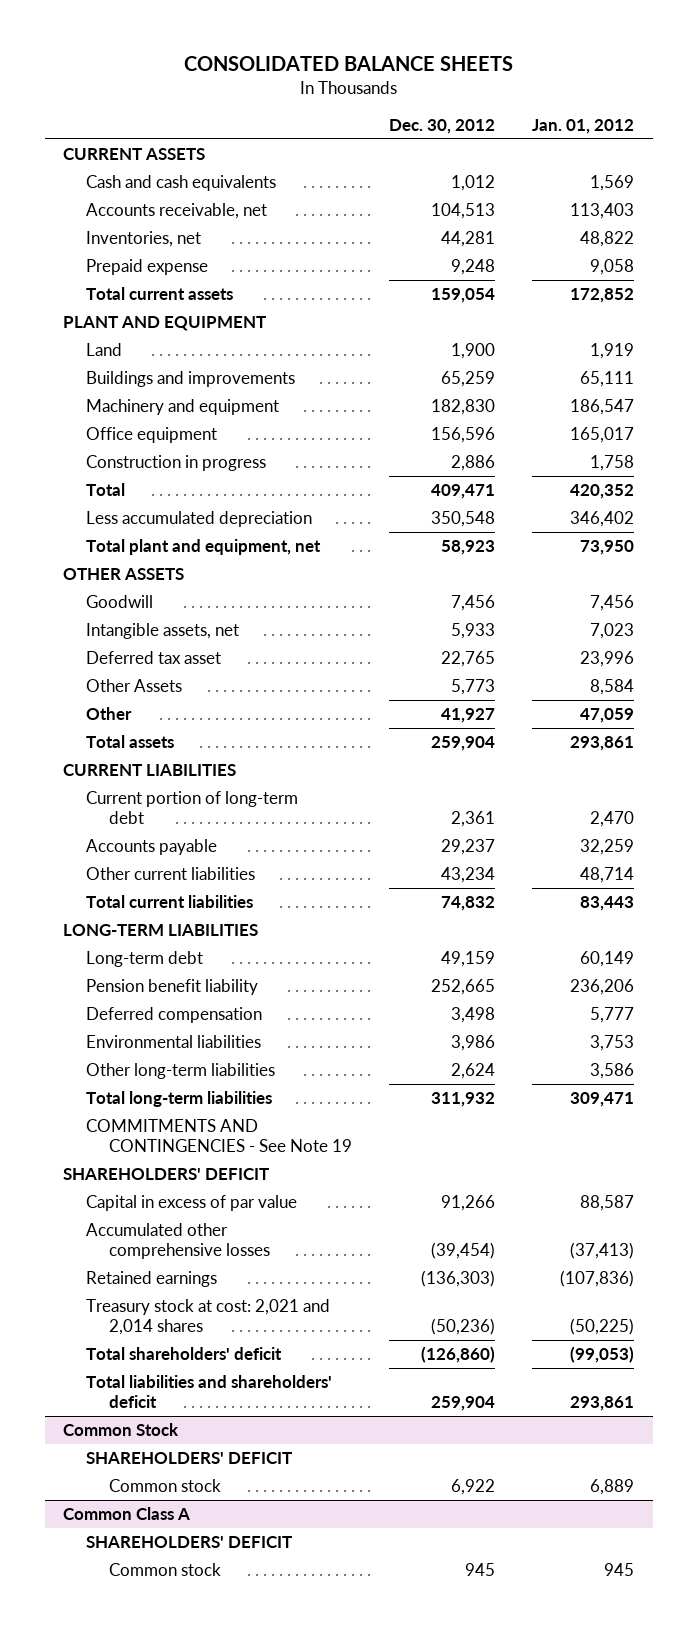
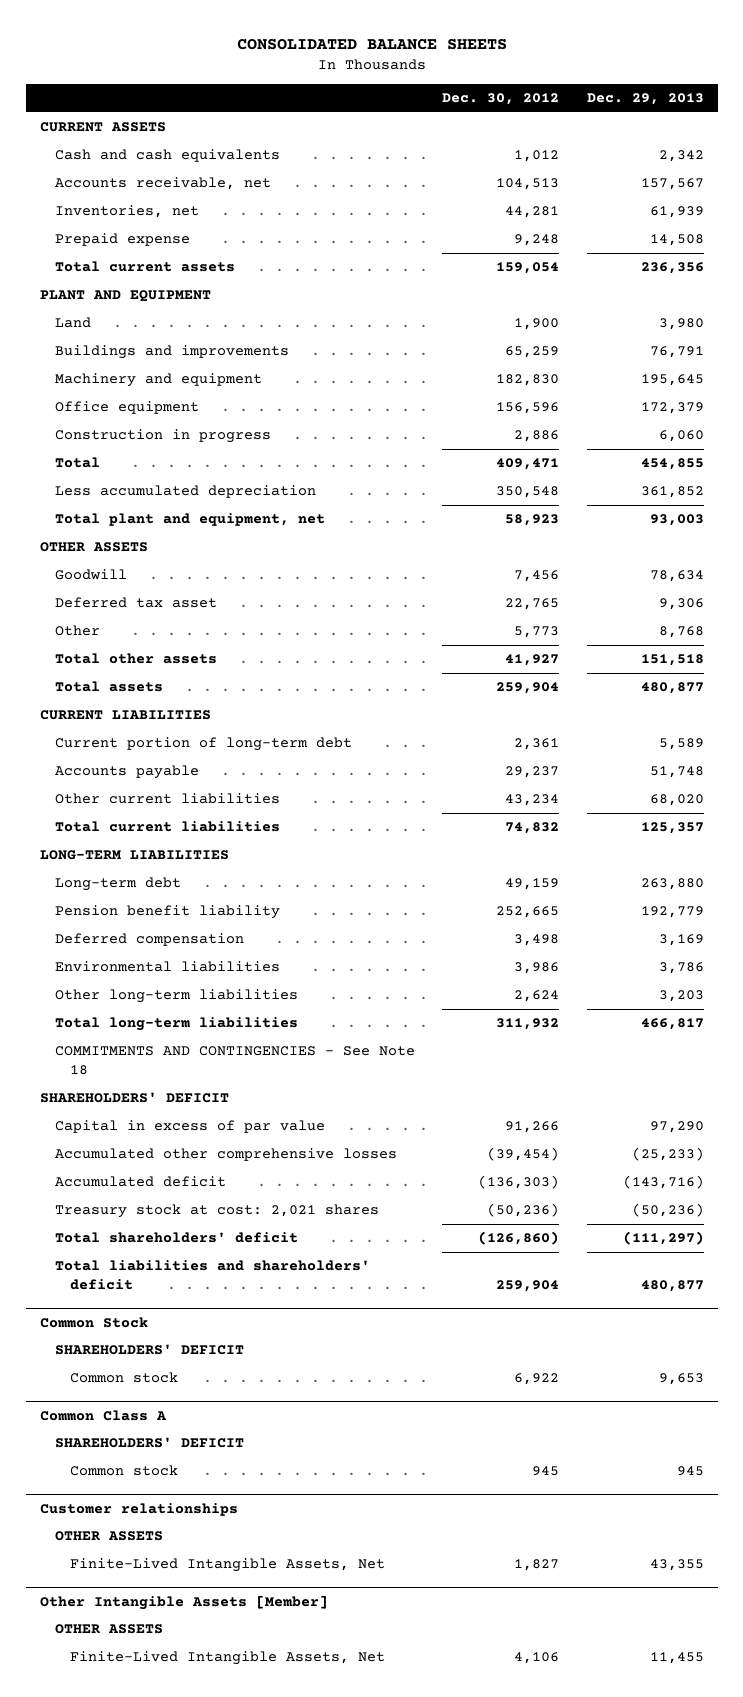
- | Dec. 30, 2012 | Jan. 01, 2012
+ | Dec. 30, 2012 | Dec. 29, 2013
- Intangible assets, net | 5,933 | 7,023
- Other Assets | 5,773 | 8,584
- Other | 41,927 | 47,059
+ Other | 5,773 | 8,768
+ Total other assets | 41,927 | 151,518
- COMMITMENTS AND CONTINGENCIES - See Note 19
+ COMMITMENTS AND CONTINGENCIES - See Note 18
- Retained earnings | (136,303) | (107,836)
- Treasury stock at cost: 2,021 and 2,014 shares | (50,236) | (50,225)
+ Accumulated deficit | (136,303) | (143,716)
+ Treasury stock at cost: 2,021 shares | (50,236) | (50,236)
+ Customer relationships
+ OTHER ASSETS
+ Finite-Lived Intangible Assets, Net | 1,827 | 43,355
+ Other Intangible Assets [Member]
+ OTHER ASSETS
+ Finite-Lived Intangible Assets, Net | 4,106 | 11,455

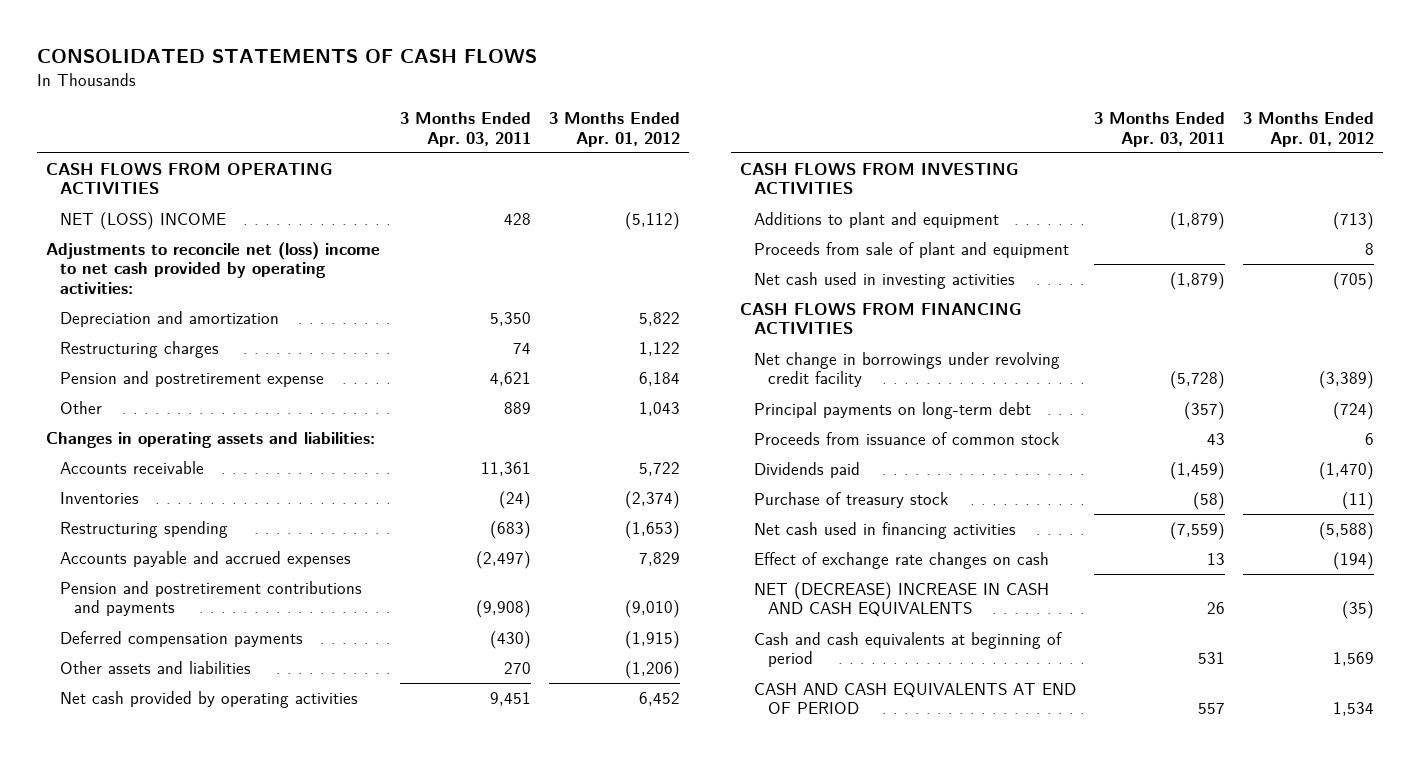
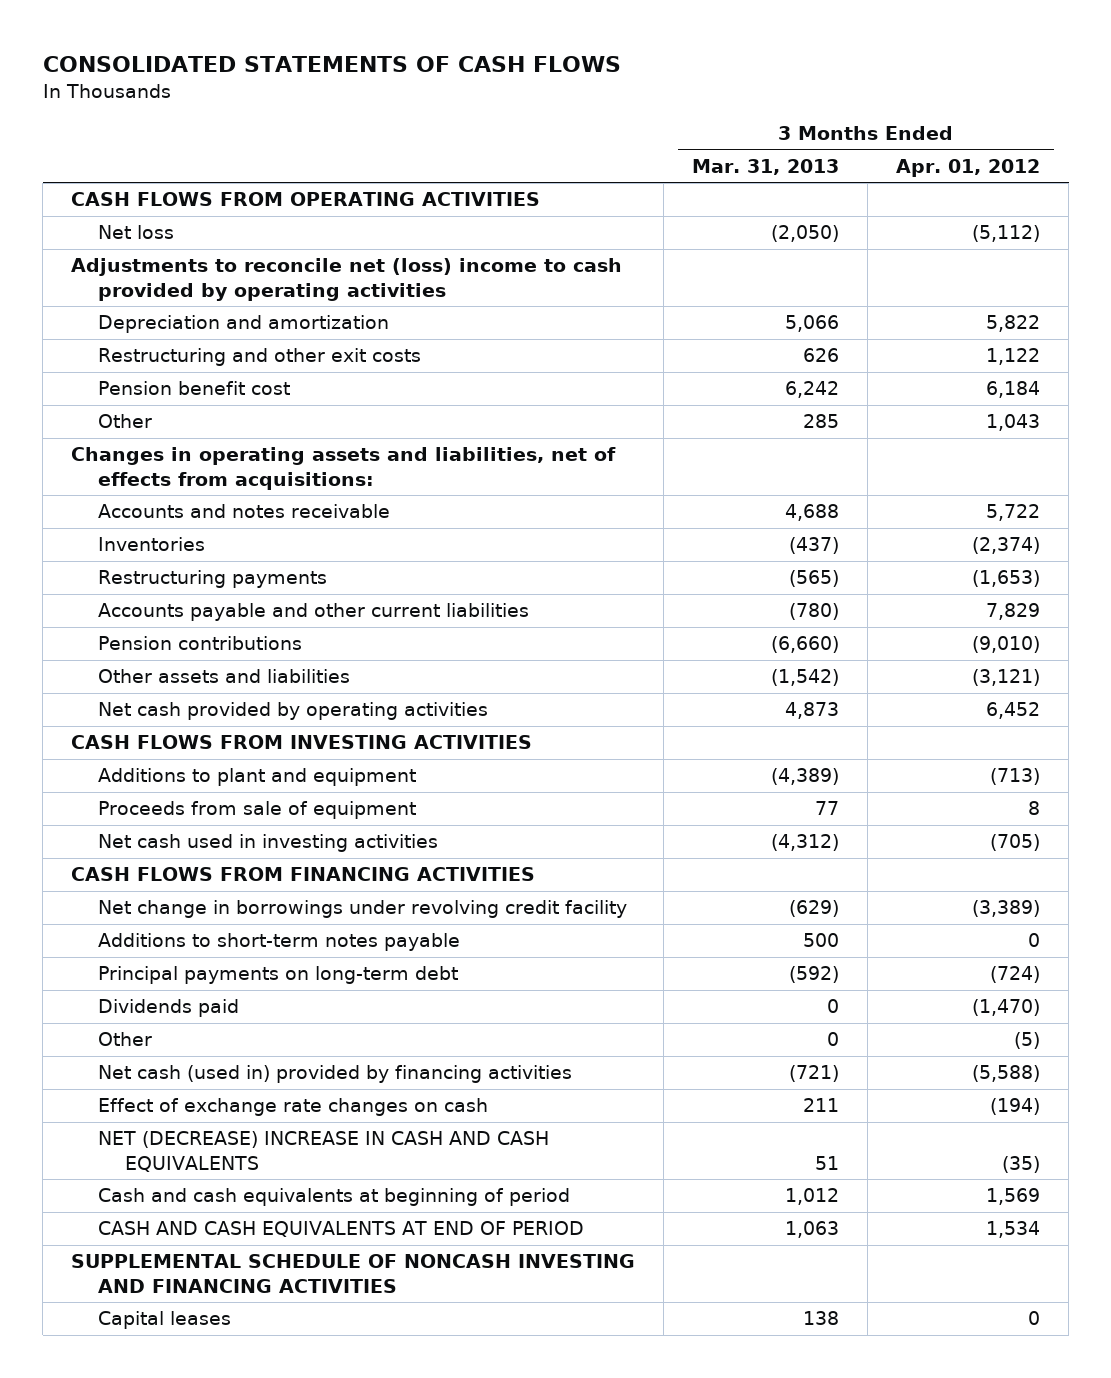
- | 3 Months Ended Apr. 03, 2011 | 3 Months Ended Apr. 01, 2012
+ | 3 Months Ended Mar. 31, 2013 | 3 Months Ended Apr. 01, 2012
- NET (LOSS) INCOME | 428 | (5,112)
- Adjustments to reconcile net (loss) income to net cash provided by operating activities:
+ Net loss | (2,050) | (5,112)
+ Adjustments to reconcile net (loss) income to cash provided by operating activities
- Restructuring charges | 74 | 1,122
- Pension and postretirement expense | 4,621 | 6,184
+ Restructuring and other exit costs | 626 | 1,122
+ Pension benefit cost | 6,242 | 6,184
- Changes in operating assets and liabilities:
- Accounts receivable | 11,361 | 5,722
+ Changes in operating assets and liabilities, net of effects from acquisitions:
+ Accounts and notes receivable | 4,688 | 5,722
- Restructuring spending | (683) | (1,653)
- Accounts payable and accrued expenses | (2,497) | 7,829
- Pension and postretirement contributions and payments | (9,908) | (9,010)
- Deferred compensation payments | (430) | (1,915)
- Other assets and liabilities | 270 | (1,206)
+ Restructuring payments | (565) | (1,653)
+ Accounts payable and other current liabilities | (780) | 7,829
+ Pension contributions | (6,660) | (9,010)
+ Other assets and liabilities | (1,542) | (3,121)
- Proceeds from sale of plant and equipment | | 8
+ Proceeds from sale of equipment | 77 | 8
+ Additions to short-term notes payable | 500 | 0
- Proceeds from issuance of common stock | 43 | 6
- Purchase of treasury stock | (58) | (11)
- Net cash used in financing activities | (7,559) | (5,588)
+ Other | 0 | (5)
+ Net cash (used in) provided by financing activities | (721) | (5,588)
+ SUPPLEMENTAL SCHEDULE OF NONCASH INVESTING AND FINANCING ACTIVITIES
+ Capital leases | 138 | 0

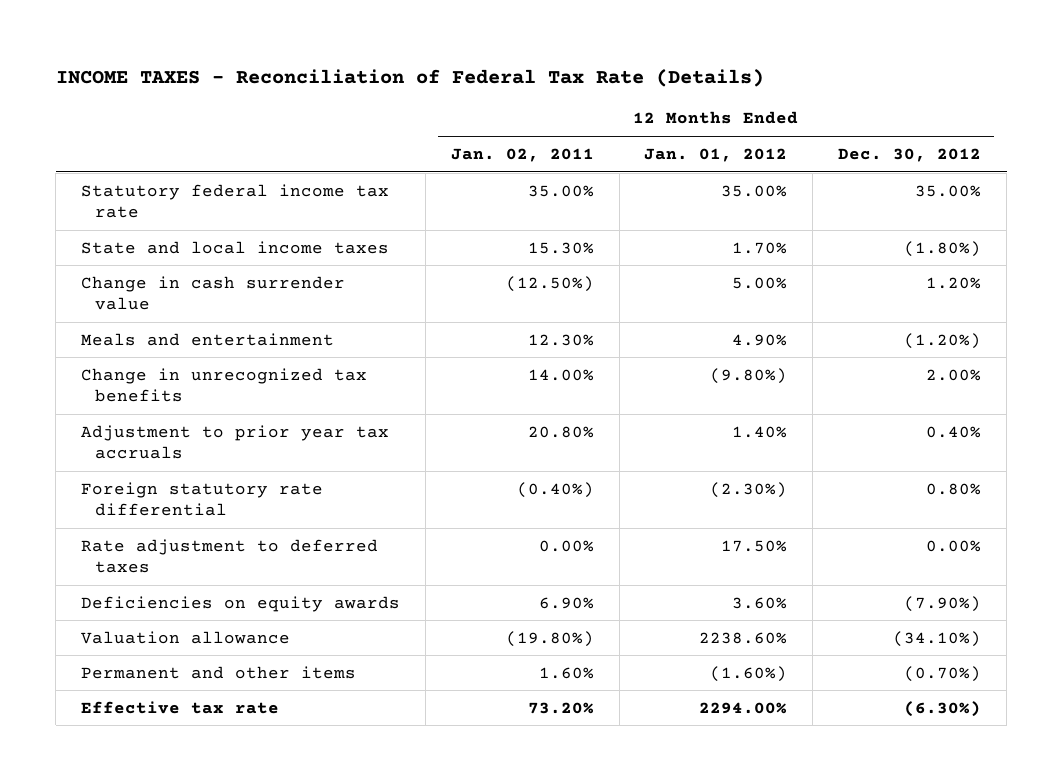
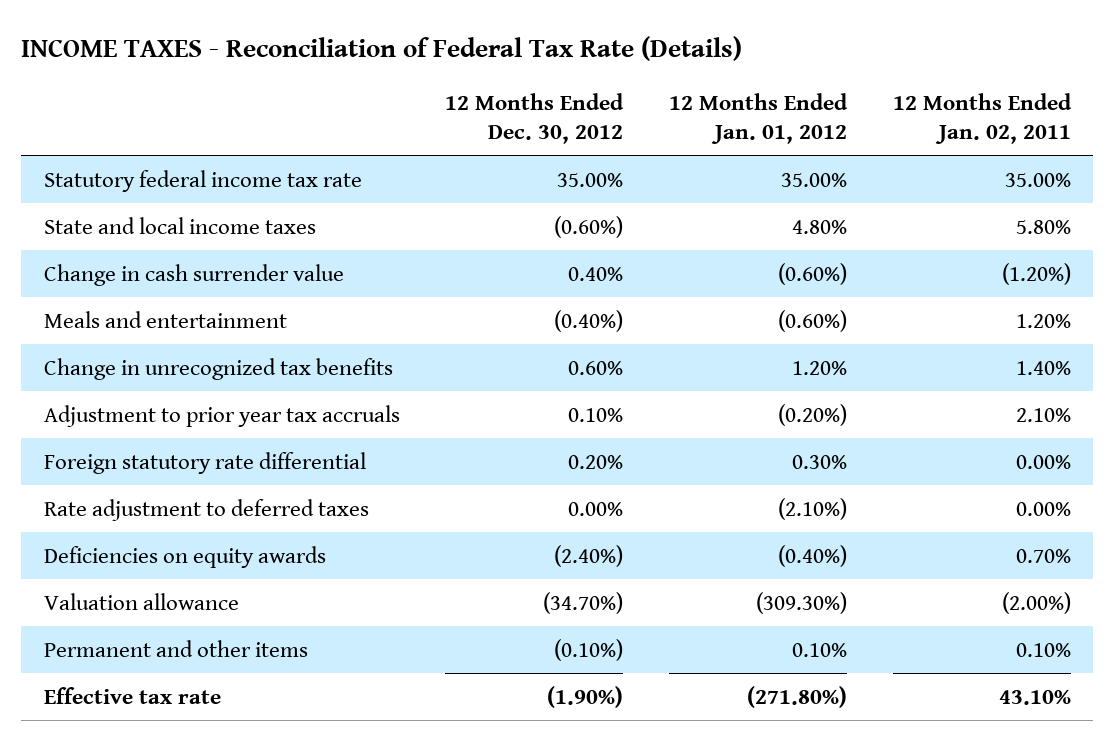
- | 12 Months Ended Jan. 02, 2011 | 12 Months Ended Jan. 01, 2012 | 12 Months Ended Dec. 30, 2012
+ | 12 Months Ended Dec. 30, 2012 | 12 Months Ended Jan. 01, 2012 | 12 Months Ended Jan. 02, 2011
- State and local income taxes | 15.30% | 1.70% | (1.80%)
- Change in cash surrender value | (12.50%) | 5.00% | 1.20%
- Meals and entertainment | 12.30% | 4.90% | (1.20%)
- Change in unrecognized tax benefits | 14.00% | (9.80%) | 2.00%
- Adjustment to prior year tax accruals | 20.80% | 1.40% | 0.40%
- Foreign statutory rate differential | (0.40%) | (2.30%) | 0.80%
- Rate adjustment to deferred taxes | 0.00% | 17.50% | 0.00%
- Deficiencies on equity awards | 6.90% | 3.60% | (7.90%)
- Valuation allowance | (19.80%) | 2238.60% | (34.10%)
- Permanent and other items | 1.60% | (1.60%) | (0.70%)
- Effective tax rate | 73.20% | 2294.00% | (6.30%)
+ State and local income taxes | (0.60%) | 4.80% | 5.80%
+ Change in cash surrender value | 0.40% | (0.60%) | (1.20%)
+ Meals and entertainment | (0.40%) | (0.60%) | 1.20%
+ Change in unrecognized tax benefits | 0.60% | 1.20% | 1.40%
+ Adjustment to prior year tax accruals | 0.10% | (0.20%) | 2.10%
+ Foreign statutory rate differential | 0.20% | 0.30% | 0.00%
+ Rate adjustment to deferred taxes | 0.00% | (2.10%) | 0.00%
+ Deficiencies on equity awards | (2.40%) | (0.40%) | 0.70%
+ Valuation allowance | (34.70%) | (309.30%) | (2.00%)
+ Permanent and other items | (0.10%) | 0.10% | 0.10%
+ Effective tax rate | (1.90%) | (271.80%) | 43.10%

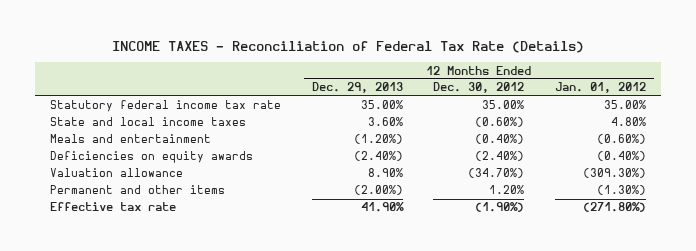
- | 12 Months Ended Dec. 30, 2012 | 12 Months Ended Jan. 01, 2012 | 12 Months Ended Jan. 02, 2011
+ | 12 Months Ended Dec. 29, 2013 | 12 Months Ended Dec. 30, 2012 | 12 Months Ended Jan. 01, 2012
- Change in cash surrender value | 0.40% | (0.60%) | (1.20%)
- Change in unrecognized tax benefits | 0.60% | 1.20% | 1.40%
- Adjustment to prior year tax accruals | 0.10% | (0.20%) | 2.10%
- Foreign statutory rate differential | 0.20% | 0.30% | 0.00%
- Rate adjustment to deferred taxes | 0.00% | (2.10%) | 0.00%
- Permanent and other items | (0.10%) | 0.10% | 0.10%
+ Permanent and other items | (2.00%) | 1.20% | (1.30%)

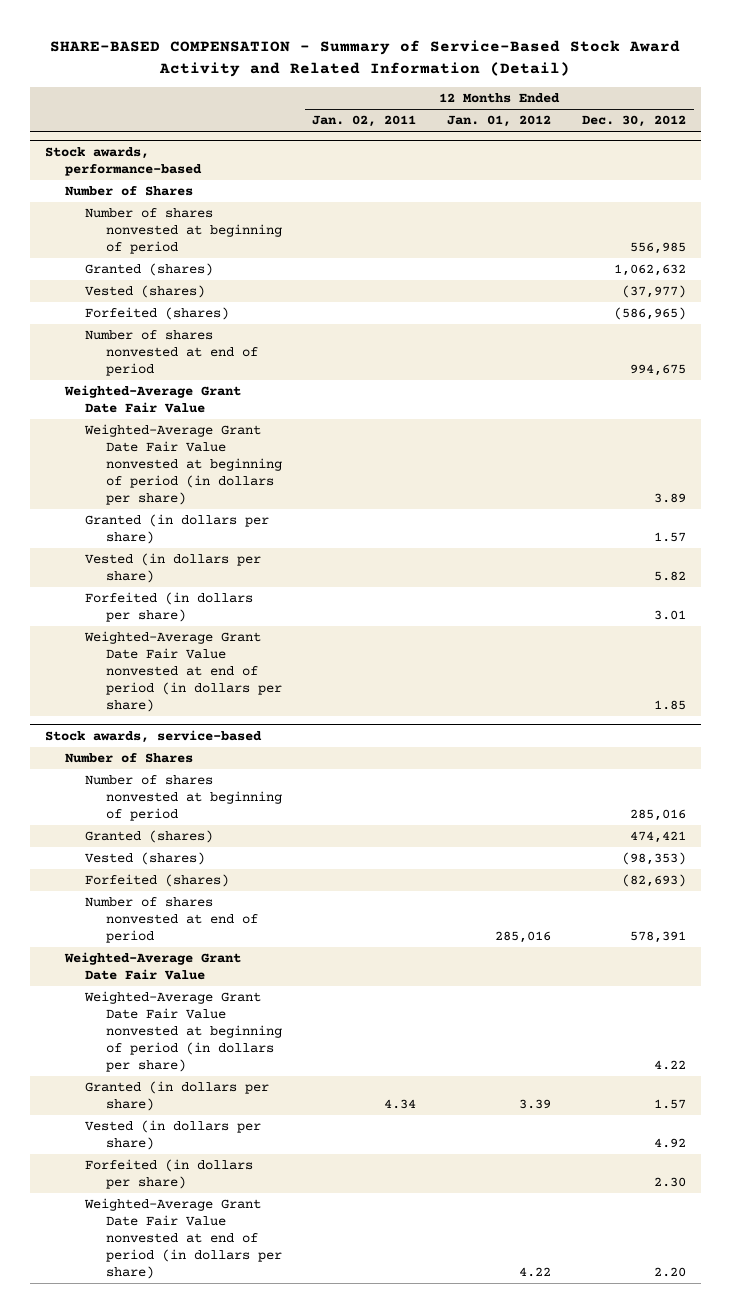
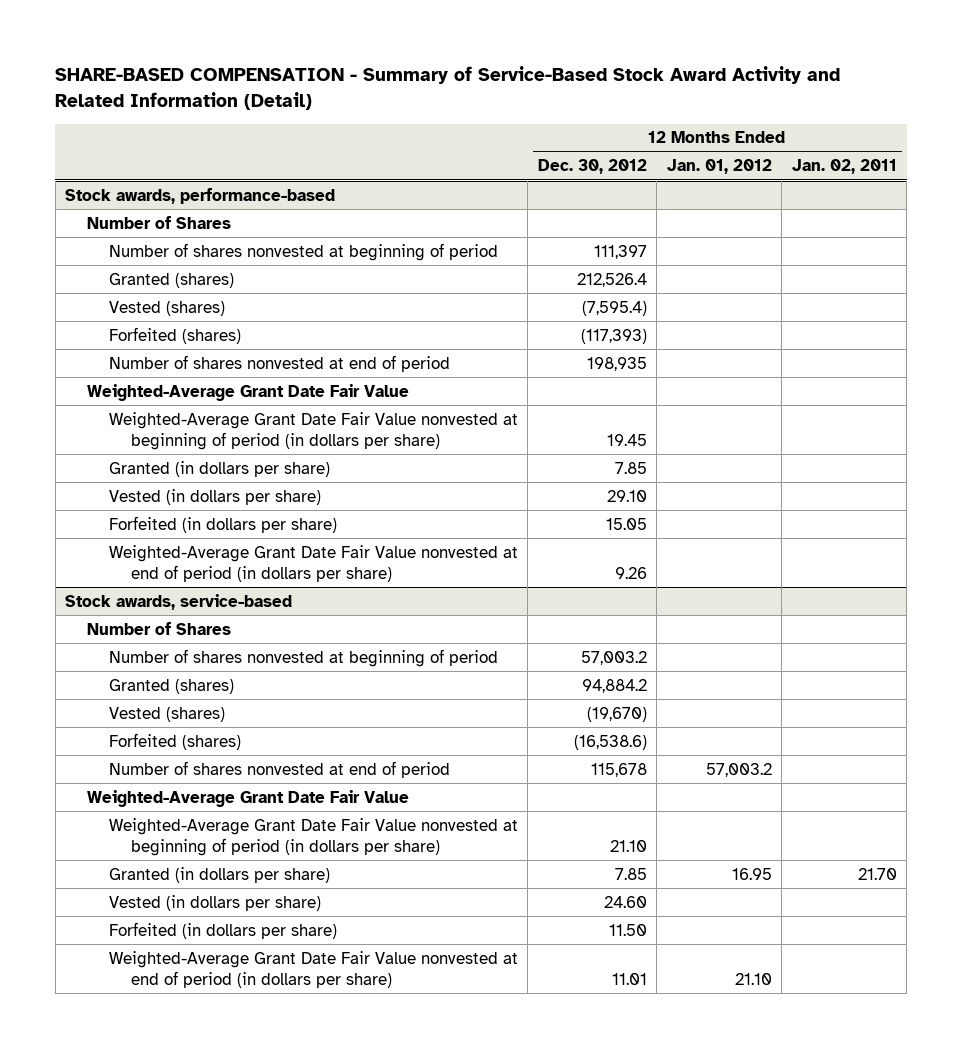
- | 12 Months Ended Jan. 02, 2011 | 12 Months Ended Jan. 01, 2012 | 12 Months Ended Dec. 30, 2012
+ | 12 Months Ended Dec. 30, 2012 | 12 Months Ended Jan. 01, 2012 | 12 Months Ended Jan. 02, 2011
@ Stock awards, performance-based
- Number of shares nonvested at beginning of period | | | 556,985
- Granted (shares) | | | 1,062,632
- Vested (shares) | | | (37,977)
- Forfeited (shares) | | | (586,965)
- Number of shares nonvested at end of period | | | 994,675
+ Number of shares nonvested at beginning of period | 111,397 | |
+ Granted (shares) | 212,526.4 | |
+ Vested (shares) | (7,595.4) | |
+ Forfeited (shares) | (117,393) | |
+ Number of shares nonvested at end of period | 198,935 | |
- Weighted-Average Grant Date Fair Value nonvested at beginning of period (in dollars per share) | | | 3.89
- Granted (in dollars per share) | | | 1.57
- Vested (in dollars per share) | | | 5.82
- Forfeited (in dollars per share) | | | 3.01
- Weighted-Average Grant Date Fair Value nonvested at end of period (in dollars per share) | | | 1.85
+ Weighted-Average Grant Date Fair Value nonvested at beginning of period (in dollars per share) | 19.45 | |
+ Granted (in dollars per share) | 7.85 | |
+ Vested (in dollars per share) | 29.10 | |
+ Forfeited (in dollars per share) | 15.05 | |
+ Weighted-Average Grant Date Fair Value nonvested at end of period (in dollars per share) | 9.26 | |
@ Stock awards, service-based
- Number of shares nonvested at beginning of period | | | 285,016
- Granted (shares) | | | 474,421
- Vested (shares) | | | (98,353)
- Forfeited (shares) | | | (82,693)
- Number of shares nonvested at end of period | | 285,016 | 578,391
+ Number of shares nonvested at beginning of period | 57,003.2 | |
+ Granted (shares) | 94,884.2 | |
+ Vested (shares) | (19,670) | |
+ Forfeited (shares) | (16,538.6) | |
+ Number of shares nonvested at end of period | 115,678 | 57,003.2 |
- Weighted-Average Grant Date Fair Value nonvested at beginning of period (in dollars per share) | | | 4.22
- Granted (in dollars per share) | 4.34 | 3.39 | 1.57
- Vested (in dollars per share) | | | 4.92
- Forfeited (in dollars per share) | | | 2.30
- Weighted-Average Grant Date Fair Value nonvested at end of period (in dollars per share) | | 4.22 | 2.20
+ Weighted-Average Grant Date Fair Value nonvested at beginning of period (in dollars per share) | 21.10 | |
+ Granted (in dollars per share) | 7.85 | 16.95 | 21.70
+ Vested (in dollars per share) | 24.60 | |
+ Forfeited (in dollars per share) | 11.50 | |
+ Weighted-Average Grant Date Fair Value nonvested at end of period (in dollars per share) | 11.01 | 21.10 |

